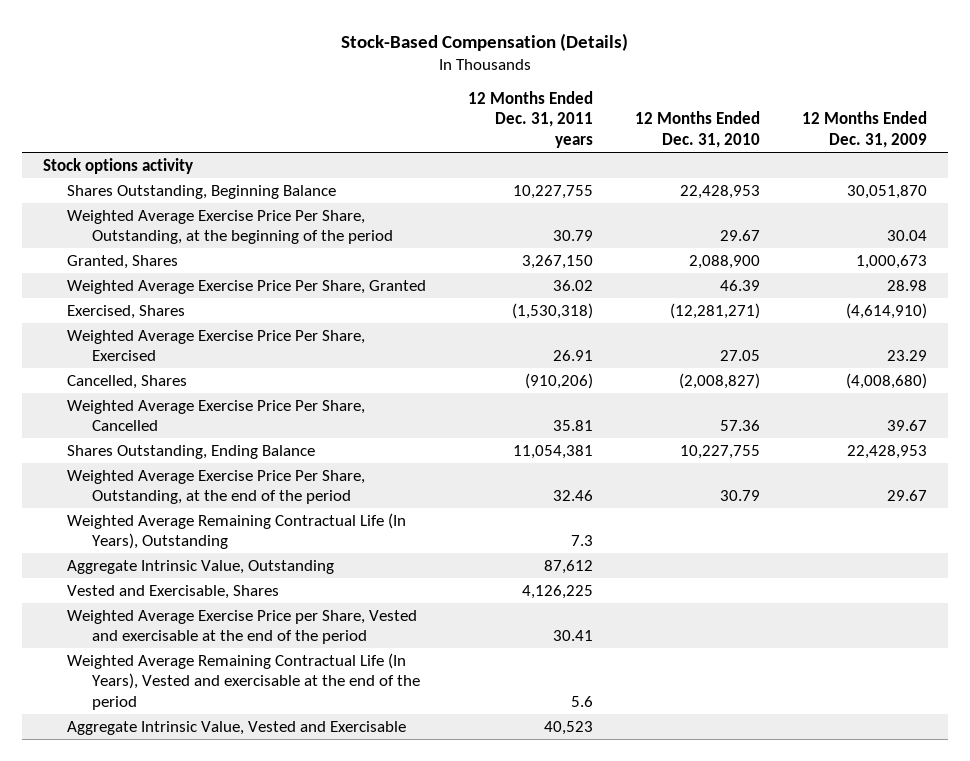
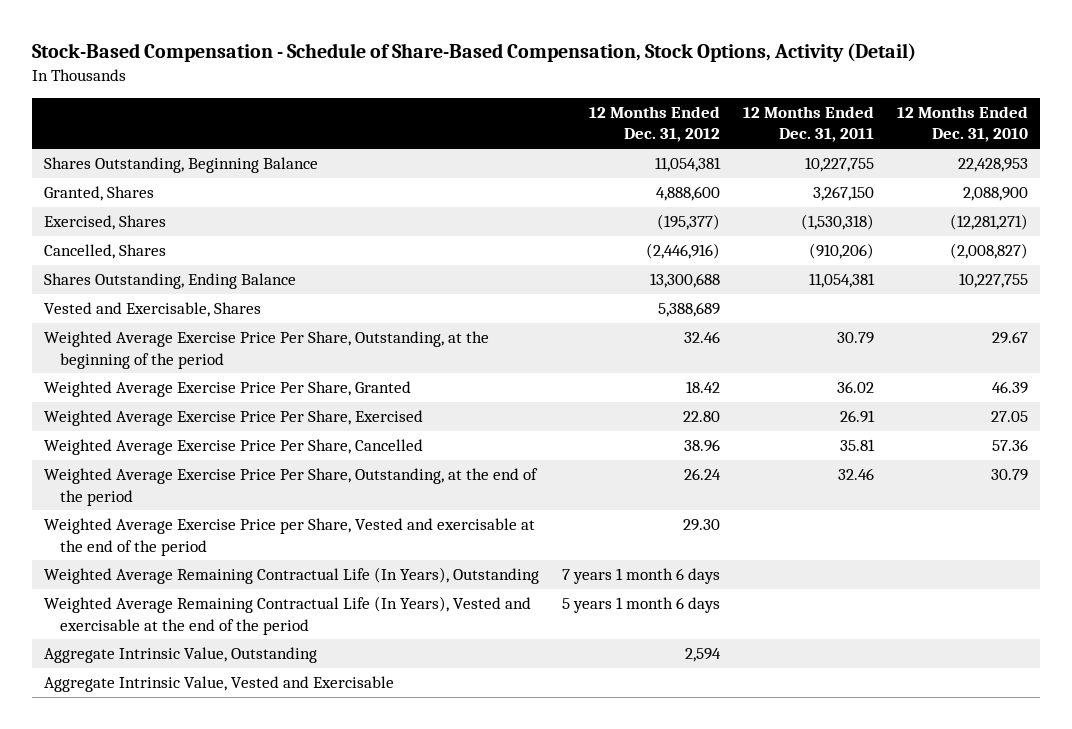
- Stock-Based Compensation (Details)
+ Stock-Based Compensation - Schedule of Share-Based Compensation, Stock Options, Activity (Detail)
- | 12 Months Ended Dec. 31, 2011 years | 12 Months Ended Dec. 31, 2010 | 12 Months Ended Dec. 31, 2009
+ | 12 Months Ended Dec. 31, 2012 | 12 Months Ended Dec. 31, 2011 | 12 Months Ended Dec. 31, 2010
- Stock options activity
moved down: Weighted Average Exercise Price Per Share, Outstanding, at the beginning of the period | 32.46 | 30.79 | 29.67
moved down: Weighted Average Exercise Price Per Share, Granted | 18.42 | 36.02 | 46.39
moved down: Weighted Average Exercise Price Per Share, Exercised | 22.80 | 26.91 | 27.05
moved down: Weighted Average Exercise Price Per Share, Cancelled | 38.96 | 35.81 | 57.36
moved down: Weighted Average Exercise Price Per Share, Outstanding, at the end of the period | 26.24 | 32.46 | 30.79
moved down: Weighted Average Remaining Contractual Life (In Years), Outstanding | 7 years 1 month 6 days | |
moved down: Aggregate Intrinsic Value, Outstanding | 2,594 | |

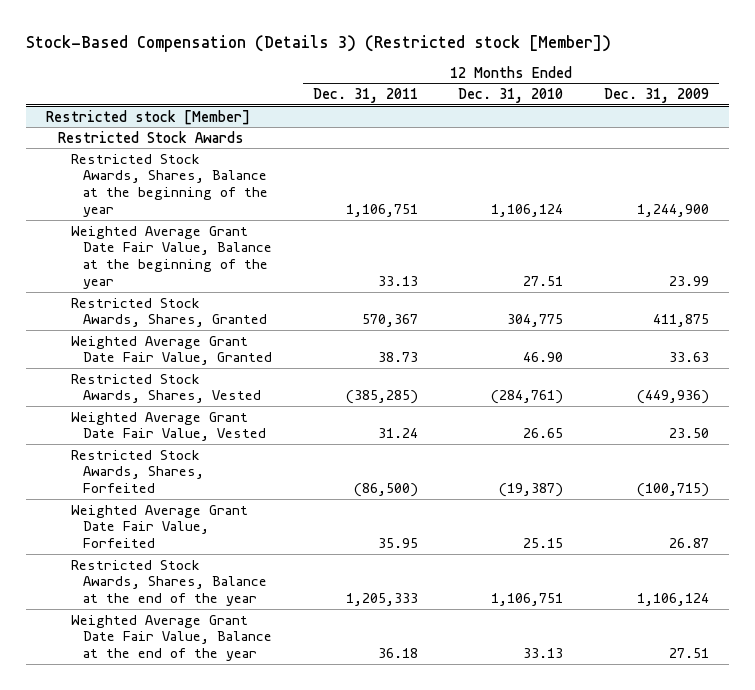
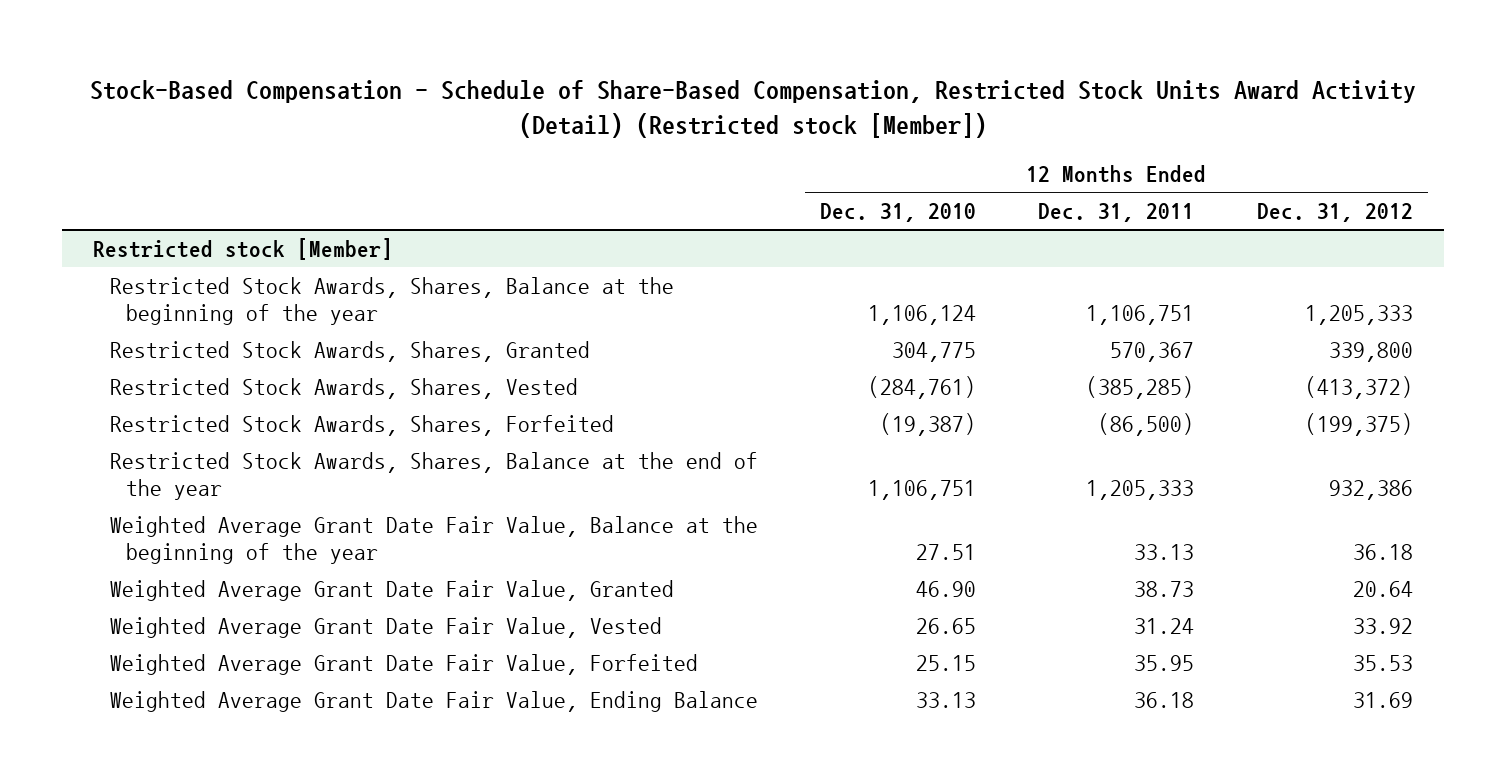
- Stock-Based Compensation (Details 3) (Restricted stock [Member])
+ Stock-Based Compensation - Schedule of Share-Based Compensation, Restricted Stock Units Award Activity (Detail) (Restricted stock [Member])
- | 12 Months Ended Dec. 31, 2011 | 12 Months Ended Dec. 31, 2010 | 12 Months Ended Dec. 31, 2009
+ | 12 Months Ended Dec. 31, 2010 | 12 Months Ended Dec. 31, 2011 | 12 Months Ended Dec. 31, 2012
@ Restricted stock [Member]
- Restricted Stock Awards
- Weighted Average Grant Date Fair Value, Balance at the end of the year | 36.18 | 33.13 | 27.51
moved down: Weighted Average Grant Date Fair Value, Balance at the beginning of the year | 27.51 | 33.13 | 36.18
moved down: Weighted Average Grant Date Fair Value, Granted | 46.90 | 38.73 | 20.64
moved down: Weighted Average Grant Date Fair Value, Vested | 26.65 | 31.24 | 33.92
moved down: Weighted Average Grant Date Fair Value, Forfeited | 25.15 | 35.95 | 35.53
+ Weighted Average Grant Date Fair Value, Ending Balance | 33.13 | 36.18 | 31.69

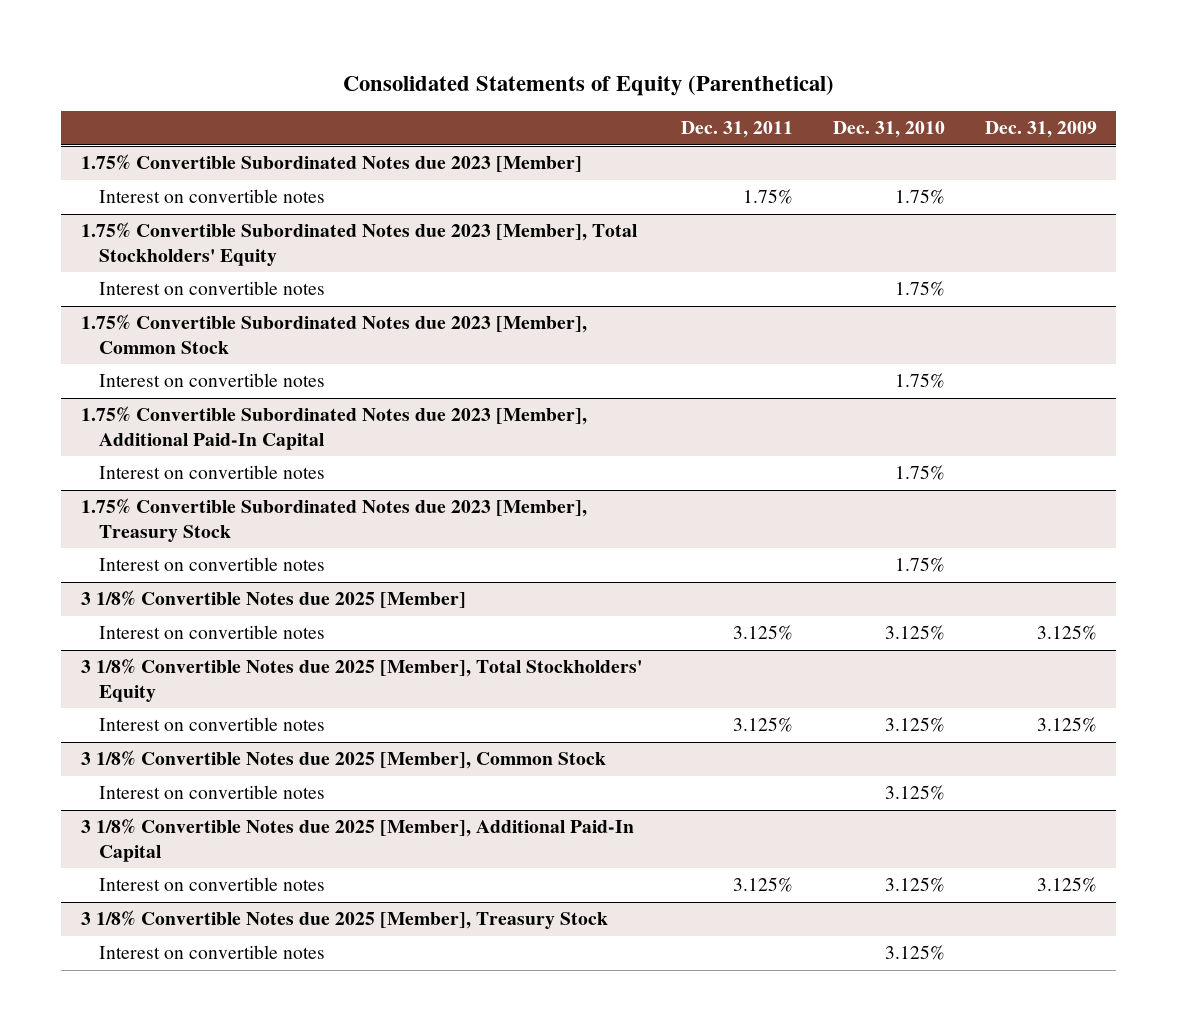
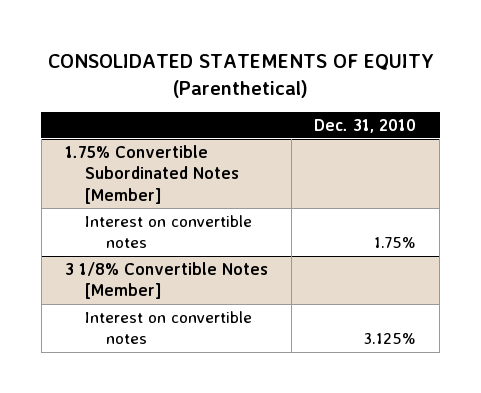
- Consolidated Statements of Equity (Parenthetical)
+ CONSOLIDATED STATEMENTS OF EQUITY (Parenthetical)
- | Dec. 31, 2011 | Dec. 31, 2010 | Dec. 31, 2009
+ | Dec. 31, 2010
- 1.75% Convertible Subordinated Notes due 2023 [Member]
- Interest on convertible notes | 1.75% | 1.75% |
- 1.75% Convertible Subordinated Notes due 2023 [Member], Total Stockholders' Equity
- Interest on convertible notes | | 1.75% |
- 1.75% Convertible Subordinated Notes due 2023 [Member], Common Stock
- Interest on convertible notes | | 1.75% |
- 1.75% Convertible Subordinated Notes due 2023 [Member], Additional Paid-In Capital
- Interest on convertible notes | | 1.75% |
- 1.75% Convertible Subordinated Notes due 2023 [Member], Treasury Stock
+ 1.75% Convertible Subordinated Notes [Member]
- 3 1/8% Convertible Notes due 2025 [Member]
- Interest on convertible notes | 3.125% | 3.125% | 3.125%
- 3 1/8% Convertible Notes due 2025 [Member], Total Stockholders' Equity
- Interest on convertible notes | 3.125% | 3.125% | 3.125%
- 3 1/8% Convertible Notes due 2025 [Member], Common Stock
- Interest on convertible notes | | 3.125% |
- 3 1/8% Convertible Notes due 2025 [Member], Additional Paid-In Capital
- Interest on convertible notes | 3.125% | 3.125% | 3.125%
- 3 1/8% Convertible Notes due 2025 [Member], Treasury Stock
+ 3 1/8% Convertible Notes [Member]

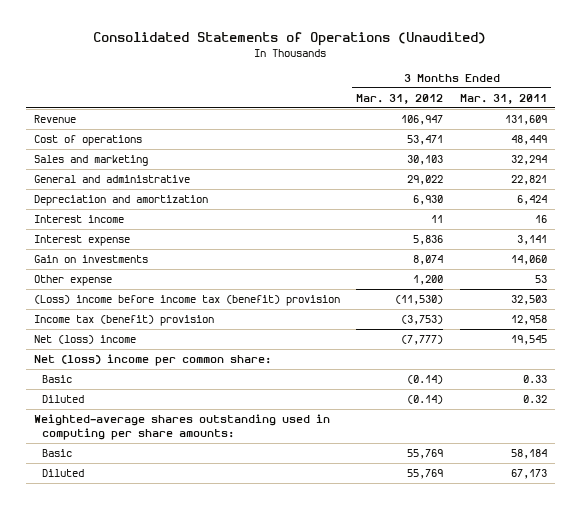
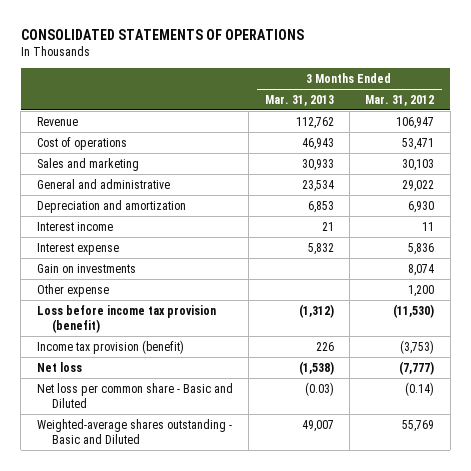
- Consolidated Statements of Operations (Unaudited)
+ CONSOLIDATED STATEMENTS OF OPERATIONS
- | 3 Months Ended Mar. 31, 2012 | 3 Months Ended Mar. 31, 2011
+ | 3 Months Ended Mar. 31, 2013 | 3 Months Ended Mar. 31, 2012
- (Loss) income before income tax (benefit) provision | (11,530) | 32,503
- Income tax (benefit) provision | (3,753) | 12,958
- Net (loss) income | (7,777) | 19,545
- Net (loss) income per common share:
- Basic | (0.14) | 0.33
- Diluted | (0.14) | 0.32
- Weighted-average shares outstanding used in computing per share amounts:
- Basic | 55,769 | 58,184
- Diluted | 55,769 | 67,173
+ Loss before income tax provision (benefit) | (1,312) | (11,530)
+ Income tax provision (benefit) | 226 | (3,753)
+ Net loss | (1,538) | (7,777)
+ Net loss per common share - Basic and Diluted | (0.03) | (0.14)
+ Weighted-average shares outstanding - Basic and Diluted | 49,007 | 55,769

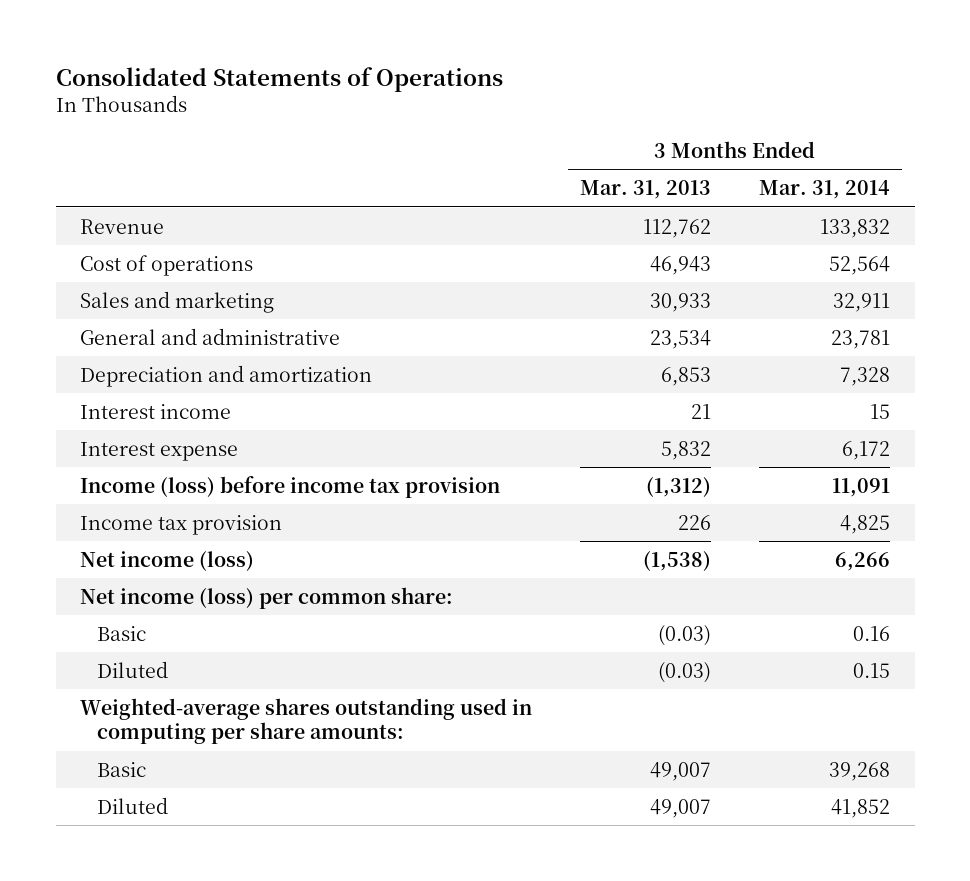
- CONSOLIDATED STATEMENTS OF OPERATIONS
+ Consolidated Statements of Operations
- | 3 Months Ended Mar. 31, 2013 | 3 Months Ended Mar. 31, 2012
+ | 3 Months Ended Mar. 31, 2013 | 3 Months Ended Mar. 31, 2014
- Gain on investments | | 8,074
- Other expense | | 1,200
- Loss before income tax provision (benefit) | (1,312) | (11,530)
- Income tax provision (benefit) | 226 | (3,753)
- Net loss | (1,538) | (7,777)
- Net loss per common share - Basic and Diluted | (0.03) | (0.14)
- Weighted-average shares outstanding - Basic and Diluted | 49,007 | 55,769
+ Income (loss) before income tax provision | (1,312) | 11,091
+ Income tax provision | 226 | 4,825
+ Net income (loss) | (1,538) | 6,266
+ Net income (loss) per common share:
+ Basic | (0.03) | 0.16
+ Diluted | (0.03) | 0.15
+ Weighted-average shares outstanding used in computing per share amounts:
+ Basic | 49,007 | 39,268
+ Diluted | 49,007 | 41,852

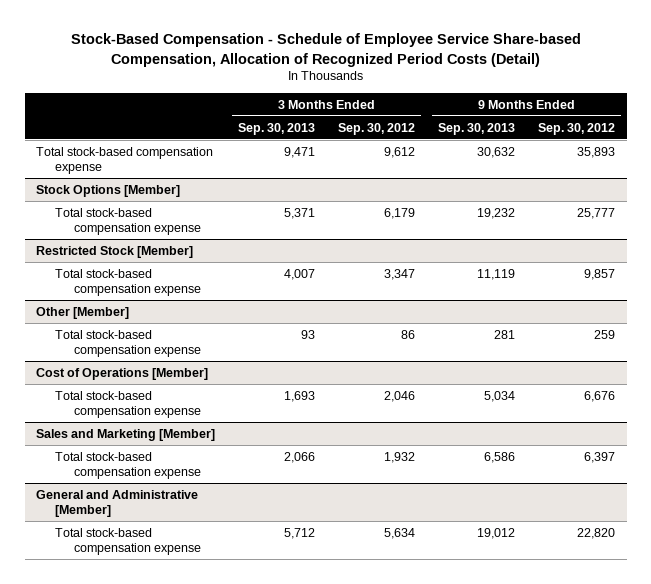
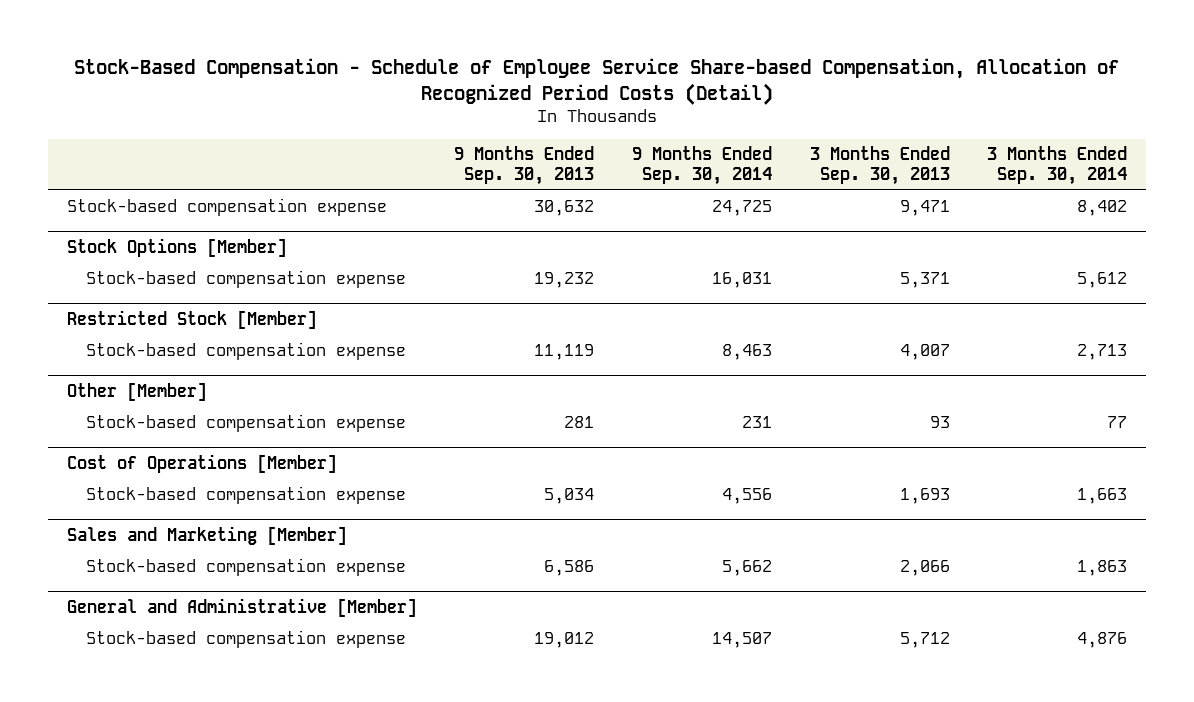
- | 3 Months Ended Sep. 30, 2013 | 3 Months Ended Sep. 30, 2012 | 9 Months Ended Sep. 30, 2013 | 9 Months Ended Sep. 30, 2012
+ | 9 Months Ended Sep. 30, 2013 | 9 Months Ended Sep. 30, 2014 | 3 Months Ended Sep. 30, 2013 | 3 Months Ended Sep. 30, 2014
- Total stock-based compensation expense | 9,471 | 9,612 | 30,632 | 35,893
+ Stock-based compensation expense | 30,632 | 24,725 | 9,471 | 8,402
@ Stock Options [Member]
- Total stock-based compensation expense | 5,371 | 6,179 | 19,232 | 25,777
+ Stock-based compensation expense | 19,232 | 16,031 | 5,371 | 5,612
@ Restricted Stock [Member]
- Total stock-based compensation expense | 4,007 | 3,347 | 11,119 | 9,857
+ Stock-based compensation expense | 11,119 | 8,463 | 4,007 | 2,713
@ Other [Member]
- Total stock-based compensation expense | 93 | 86 | 281 | 259
+ Stock-based compensation expense | 281 | 231 | 93 | 77
@ Cost of Operations [Member]
- Total stock-based compensation expense | 1,693 | 2,046 | 5,034 | 6,676
+ Stock-based compensation expense | 5,034 | 4,556 | 1,693 | 1,663
@ Sales and Marketing [Member]
- Total stock-based compensation expense | 2,066 | 1,932 | 6,586 | 6,397
+ Stock-based compensation expense | 6,586 | 5,662 | 2,066 | 1,863
@ General and Administrative [Member]
- Total stock-based compensation expense | 5,712 | 5,634 | 19,012 | 22,820
+ Stock-based compensation expense | 19,012 | 14,507 | 5,712 | 4,876

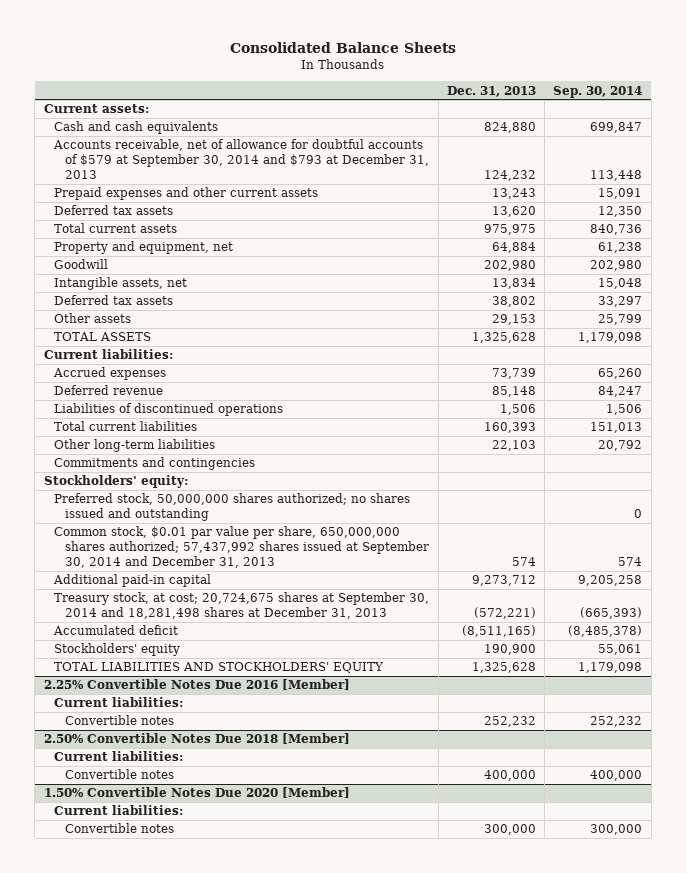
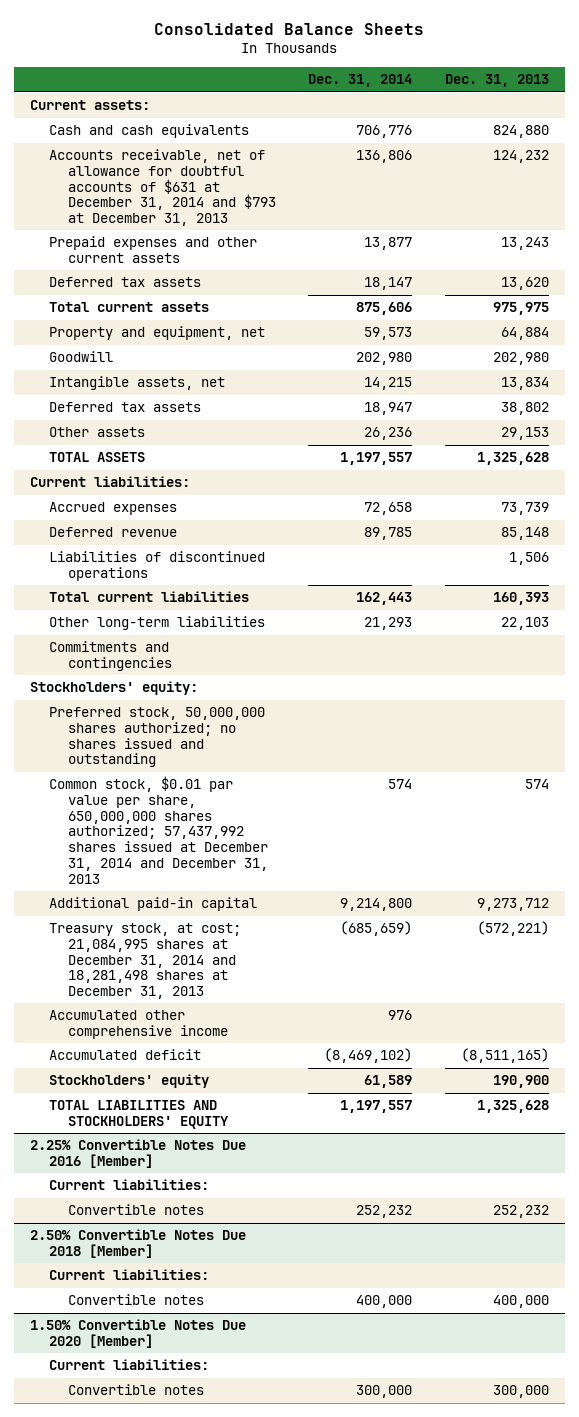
- | Dec. 31, 2013 | Sep. 30, 2014
+ | Dec. 31, 2014 | Dec. 31, 2013
- Accounts receivable, net of allowance for doubtful accounts of $579 at September 30, 2014 and $793 at December 31, 2013 | 124,232 | 113,448
+ Accounts receivable, net of allowance for doubtful accounts of $631 at December 31, 2014 and $793 at December 31, 2013 | 136,806 | 124,232
- Common stock, $0.01 par value per share, 650,000,000 shares authorized; 57,437,992 shares issued at September 30, 2014 and December 31, 2013 | 574 | 574
+ Common stock, $0.01 par value per share, 650,000,000 shares authorized; 57,437,992 shares issued at December 31, 2014 and December 31, 2013 | 574 | 574
- Treasury stock, at cost; 20,724,675 shares at September 30, 2014 and 18,281,498 shares at December 31, 2013 | (572,221) | (665,393)
+ Treasury stock, at cost; 21,084,995 shares at December 31, 2014 and 18,281,498 shares at December 31, 2013 | (685,659) | (572,221)
+ Accumulated other comprehensive income | 976 |

